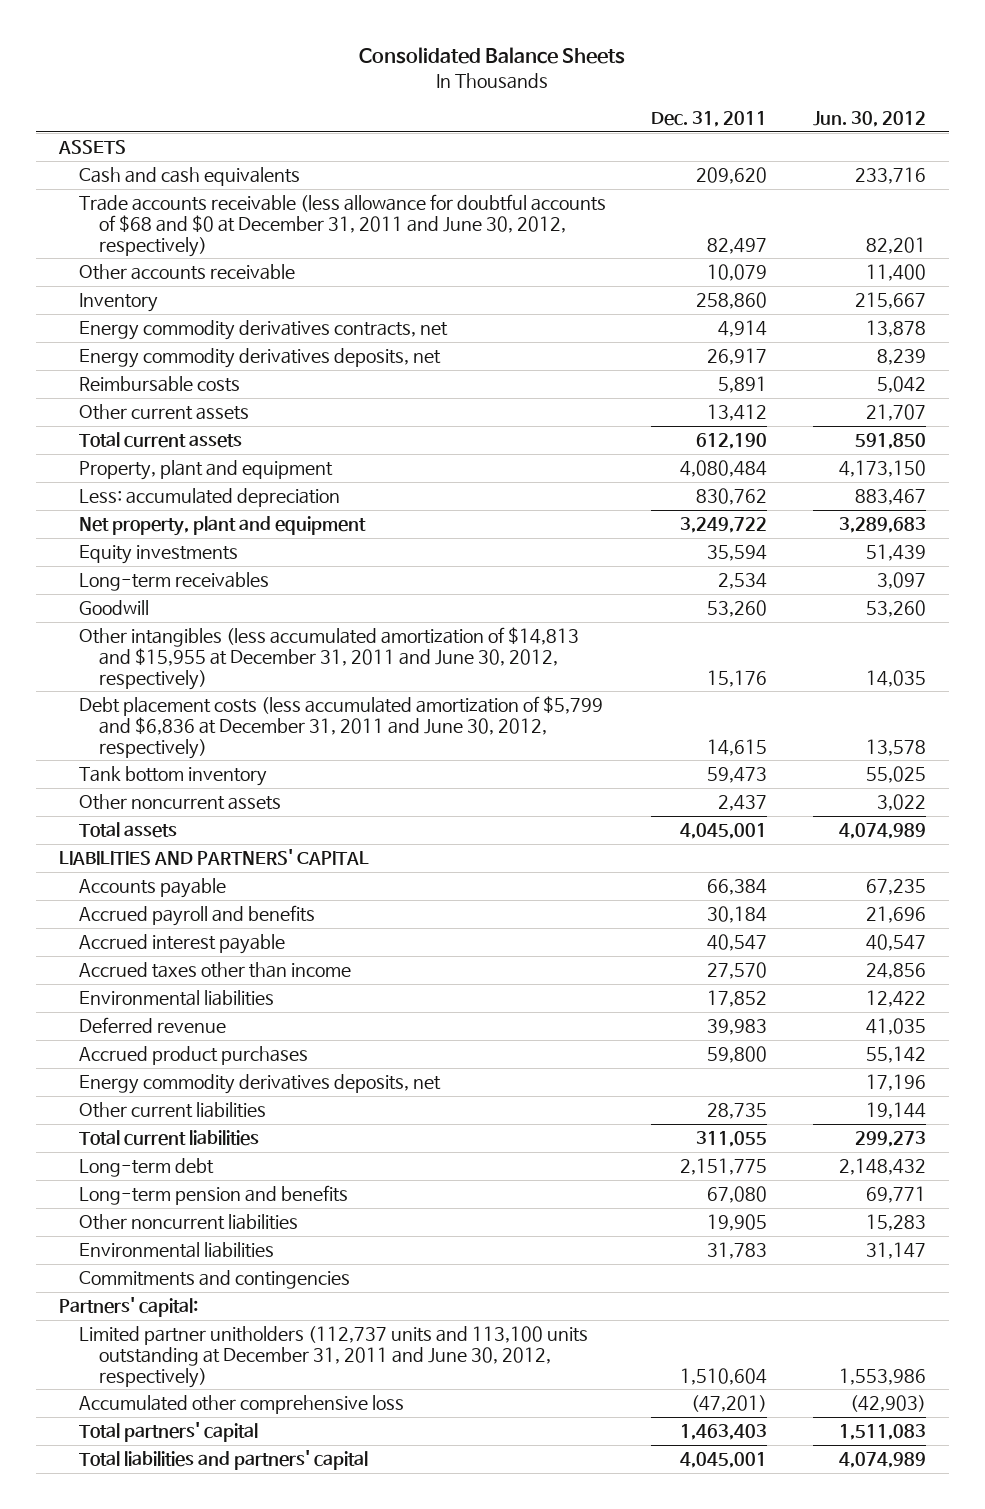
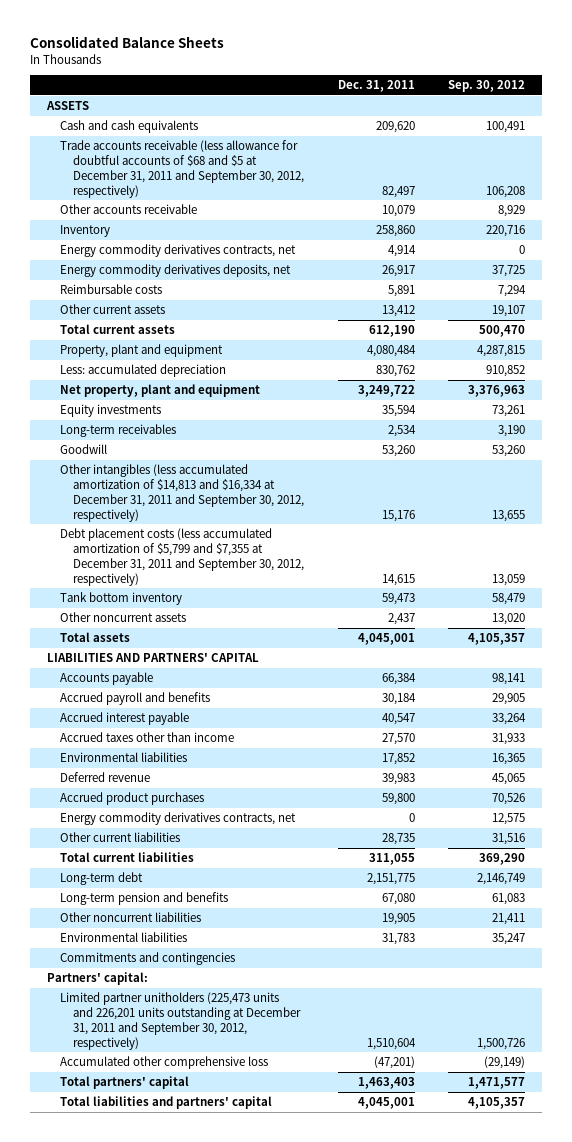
- | Dec. 31, 2011 | Jun. 30, 2012
+ | Dec. 31, 2011 | Sep. 30, 2012
- Trade accounts receivable (less allowance for doubtful accounts of $68 and $0 at December 31, 2011 and June 30, 2012, respectively) | 82,497 | 82,201
+ Trade accounts receivable (less allowance for doubtful accounts of $68 and $5 at December 31, 2011 and September 30, 2012, respectively) | 82,497 | 106,208
- Other intangibles (less accumulated amortization of $14,813 and $15,955 at December 31, 2011 and June 30, 2012, respectively) | 15,176 | 14,035
- Debt placement costs (less accumulated amortization of $5,799 and $6,836 at December 31, 2011 and June 30, 2012, respectively) | 14,615 | 13,578
+ Other intangibles (less accumulated amortization of $14,813 and $16,334 at December 31, 2011 and September 30, 2012, respectively) | 15,176 | 13,655
+ Debt placement costs (less accumulated amortization of $5,799 and $7,355 at December 31, 2011 and September 30, 2012, respectively) | 14,615 | 13,059
- Energy commodity derivatives deposits, net | | 17,196
+ Energy commodity derivatives contracts, net | 0 | 12,575
- Limited partner unitholders (112,737 units and 113,100 units outstanding at December 31, 2011 and June 30, 2012, respectively) | 1,510,604 | 1,553,986
+ Limited partner unitholders (225,473 units and 226,201 units outstanding at December 31, 2011 and September 30, 2012, respectively) | 1,510,604 | 1,500,726

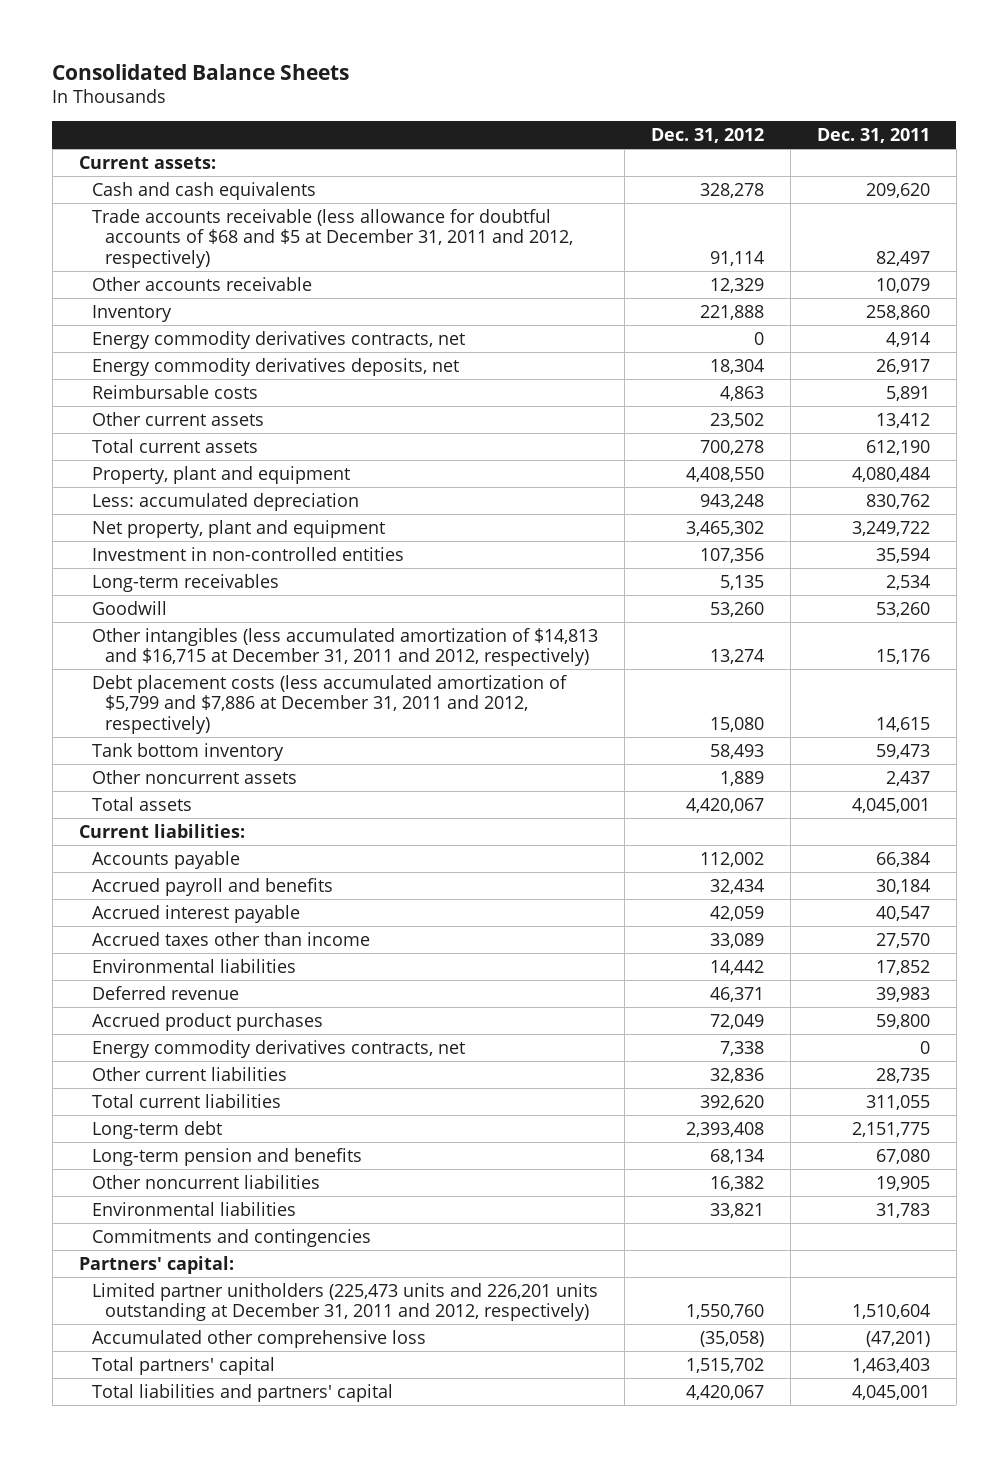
- | Dec. 31, 2011 | Sep. 30, 2012
+ | Dec. 31, 2012 | Dec. 31, 2011
- ASSETS
+ Current assets:
- Trade accounts receivable (less allowance for doubtful accounts of $68 and $5 at December 31, 2011 and September 30, 2012, respectively) | 82,497 | 106,208
+ Trade accounts receivable (less allowance for doubtful accounts of $68 and $5 at December 31, 2011 and 2012, respectively) | 91,114 | 82,497
- Equity investments | 35,594 | 73,261
+ Investment in non-controlled entities | 107,356 | 35,594
- Other intangibles (less accumulated amortization of $14,813 and $16,334 at December 31, 2011 and September 30, 2012, respectively) | 15,176 | 13,655
- Debt placement costs (less accumulated amortization of $5,799 and $7,355 at December 31, 2011 and September 30, 2012, respectively) | 14,615 | 13,059
+ Other intangibles (less accumulated amortization of $14,813 and $16,715 at December 31, 2011 and 2012, respectively) | 13,274 | 15,176
+ Debt placement costs (less accumulated amortization of $5,799 and $7,886 at December 31, 2011 and 2012, respectively) | 15,080 | 14,615
- LIABILITIES AND PARTNERS' CAPITAL
+ Current liabilities:
- Limited partner unitholders (225,473 units and 226,201 units outstanding at December 31, 2011 and September 30, 2012, respectively) | 1,510,604 | 1,500,726
+ Limited partner unitholders (225,473 units and 226,201 units outstanding at December 31, 2011 and 2012, respectively) | 1,550,760 | 1,510,604

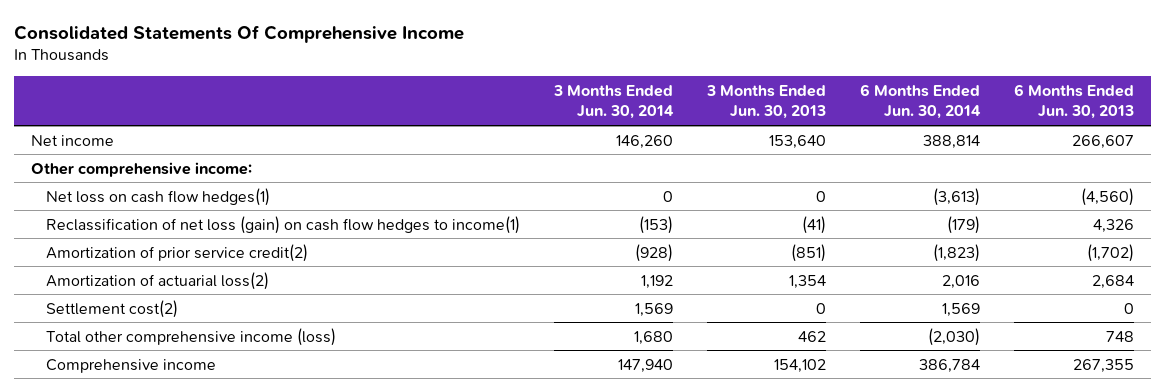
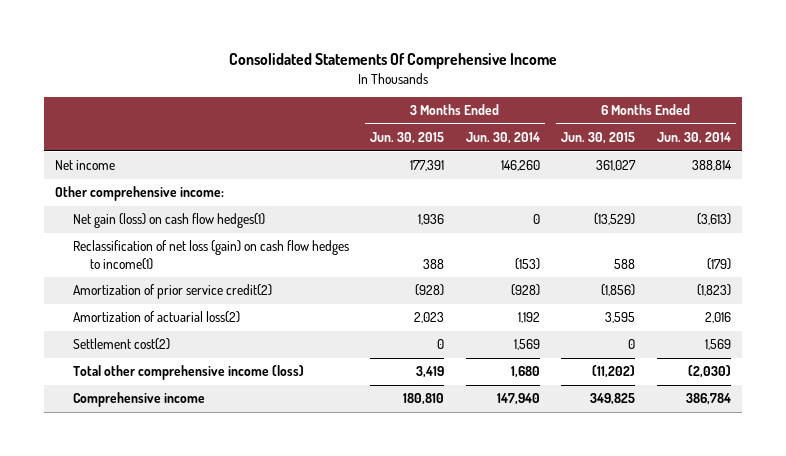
- | 3 Months Ended Jun. 30, 2014 | 3 Months Ended Jun. 30, 2013 | 6 Months Ended Jun. 30, 2014 | 6 Months Ended Jun. 30, 2013
+ | 3 Months Ended Jun. 30, 2015 | 3 Months Ended Jun. 30, 2014 | 6 Months Ended Jun. 30, 2015 | 6 Months Ended Jun. 30, 2014
- Net loss on cash flow hedges(1) | 0 | 0 | (3,613) | (4,560)
+ Net gain (loss) on cash flow hedges(1) | 1,936 | 0 | (13,529) | (3,613)

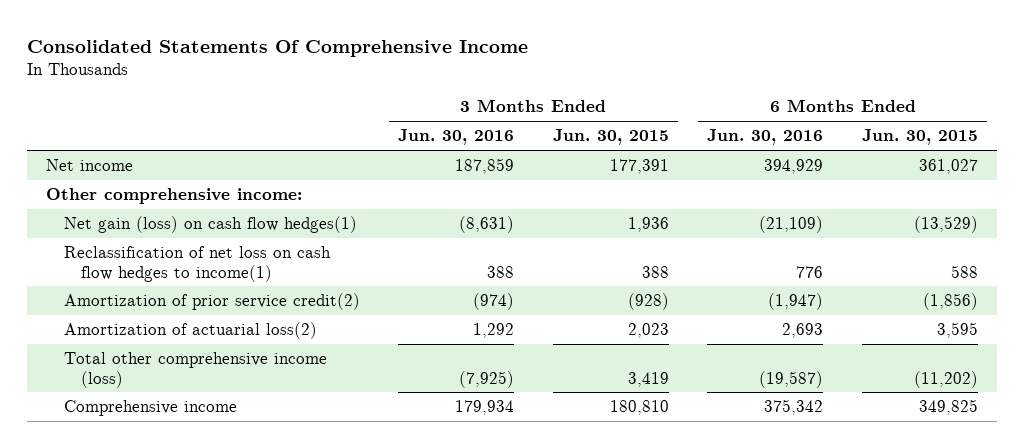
- | 3 Months Ended Jun. 30, 2015 | 3 Months Ended Jun. 30, 2014 | 6 Months Ended Jun. 30, 2015 | 6 Months Ended Jun. 30, 2014
+ | 3 Months Ended Jun. 30, 2016 | 3 Months Ended Jun. 30, 2015 | 6 Months Ended Jun. 30, 2016 | 6 Months Ended Jun. 30, 2015
- Reclassification of net loss (gain) on cash flow hedges to income(1) | 388 | (153) | 588 | (179)
+ Reclassification of net loss on cash flow hedges to income(1) | 388 | 388 | 776 | 588
- Settlement cost(2) | 0 | 1,569 | 0 | 1,569

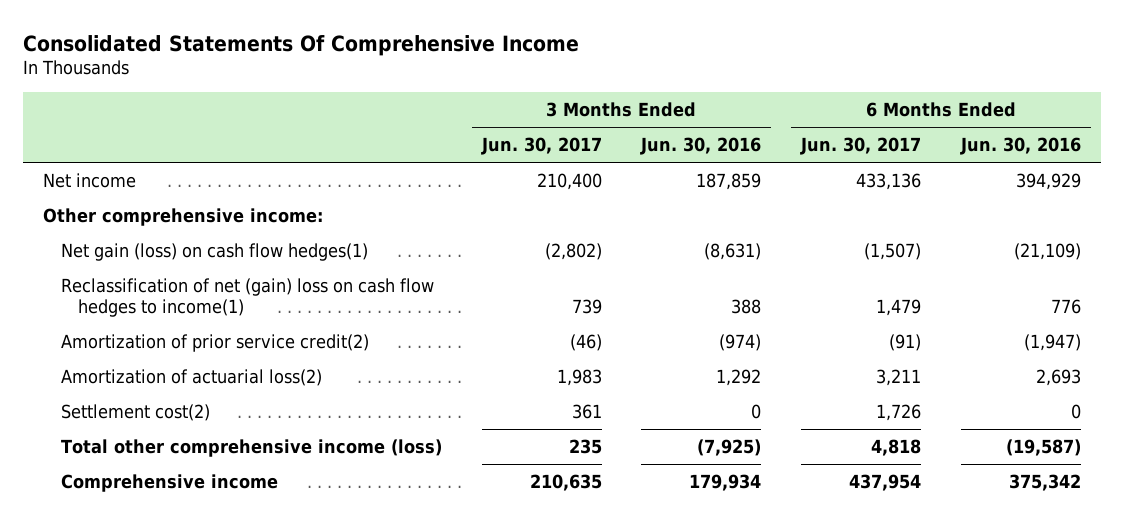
- | 3 Months Ended Jun. 30, 2016 | 3 Months Ended Jun. 30, 2015 | 6 Months Ended Jun. 30, 2016 | 6 Months Ended Jun. 30, 2015
+ | 3 Months Ended Jun. 30, 2017 | 3 Months Ended Jun. 30, 2016 | 6 Months Ended Jun. 30, 2017 | 6 Months Ended Jun. 30, 2016
- Reclassification of net loss on cash flow hedges to income(1) | 388 | 388 | 776 | 588
+ Reclassification of net (gain) loss on cash flow hedges to income(1) | 739 | 388 | 1,479 | 776
+ Settlement cost(2) | 361 | 0 | 1,726 | 0

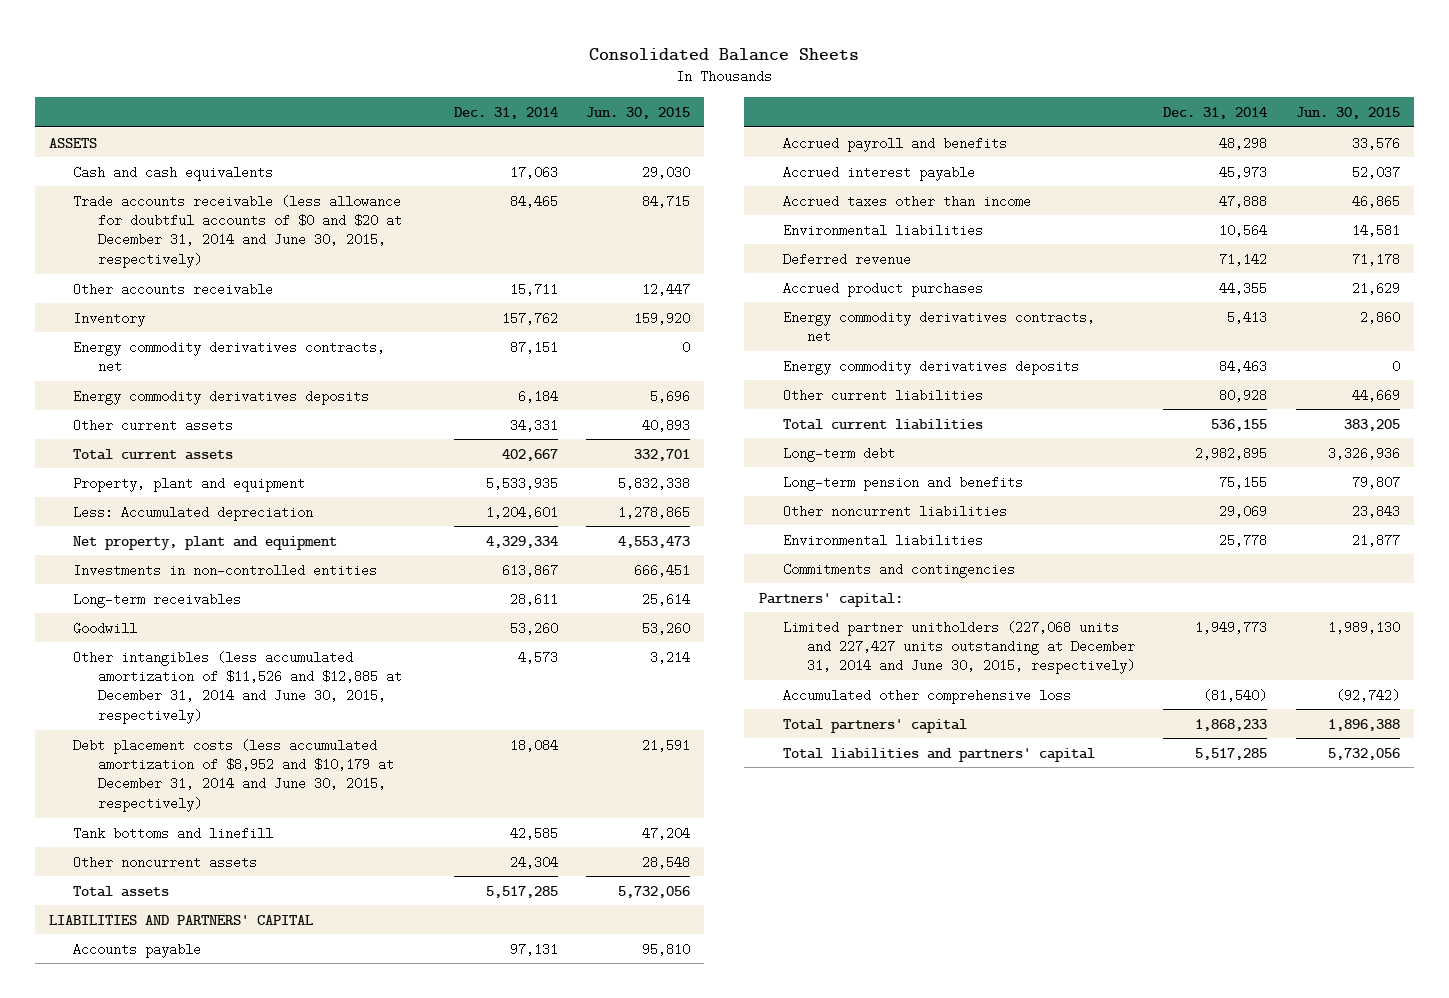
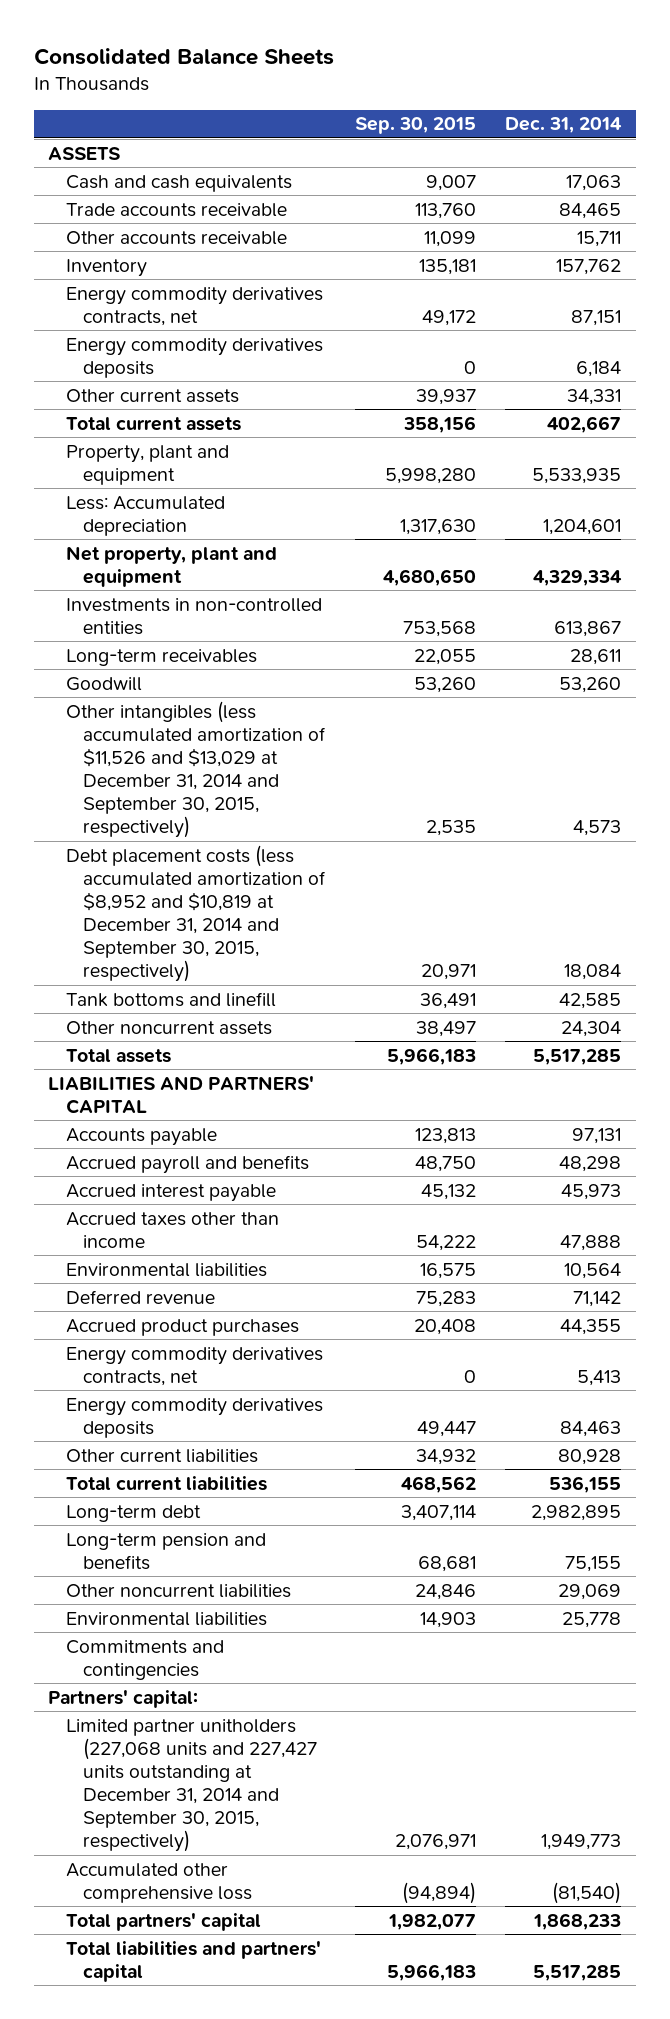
- | Dec. 31, 2014 | Jun. 30, 2015
+ | Sep. 30, 2015 | Dec. 31, 2014
- Trade accounts receivable (less allowance for doubtful accounts of $0 and $20 at December 31, 2014 and June 30, 2015, respectively) | 84,465 | 84,715
+ Trade accounts receivable | 113,760 | 84,465
- Other intangibles (less accumulated amortization of $11,526 and $12,885 at December 31, 2014 and June 30, 2015, respectively) | 4,573 | 3,214
- Debt placement costs (less accumulated amortization of $8,952 and $10,179 at December 31, 2014 and June 30, 2015, respectively) | 18,084 | 21,591
+ Other intangibles (less accumulated amortization of $11,526 and $13,029 at December 31, 2014 and September 30, 2015, respectively) | 2,535 | 4,573
+ Debt placement costs (less accumulated amortization of $8,952 and $10,819 at December 31, 2014 and September 30, 2015, respectively) | 20,971 | 18,084
- Limited partner unitholders (227,068 units and 227,427 units outstanding at December 31, 2014 and June 30, 2015, respectively) | 1,949,773 | 1,989,130
+ Limited partner unitholders (227,068 units and 227,427 units outstanding at December 31, 2014 and September 30, 2015, respectively) | 2,076,971 | 1,949,773

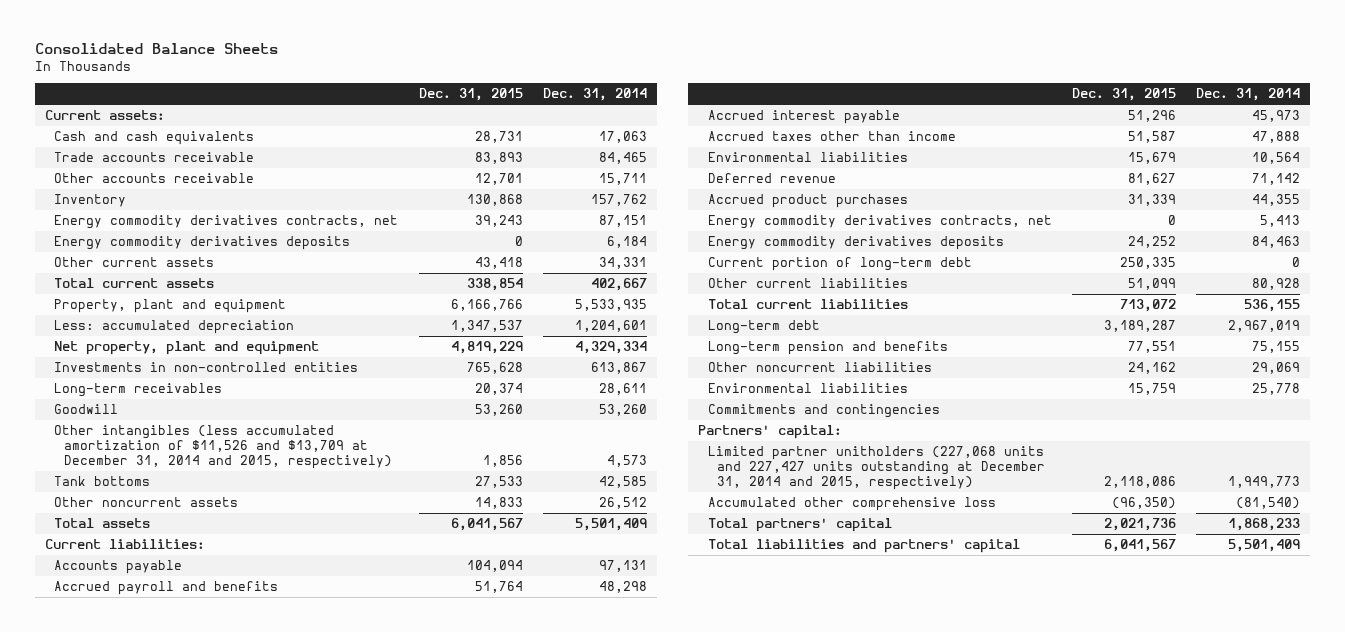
- | Sep. 30, 2015 | Dec. 31, 2014
+ | Dec. 31, 2015 | Dec. 31, 2014
- ASSETS
+ Current assets:
- Less: Accumulated depreciation | 1,317,630 | 1,204,601
+ Less: accumulated depreciation | 1,347,537 | 1,204,601
- Other intangibles (less accumulated amortization of $11,526 and $13,029 at December 31, 2014 and September 30, 2015, respectively) | 2,535 | 4,573
- Debt placement costs (less accumulated amortization of $8,952 and $10,819 at December 31, 2014 and September 30, 2015, respectively) | 20,971 | 18,084
- Tank bottoms and linefill | 36,491 | 42,585
- Other noncurrent assets | 38,497 | 24,304
- Total assets | 5,966,183 | 5,517,285
- LIABILITIES AND PARTNERS' CAPITAL
+ Other intangibles (less accumulated amortization of $11,526 and $13,709 at December 31, 2014 and 2015, respectively) | 1,856 | 4,573
+ Tank bottoms | 27,533 | 42,585
+ Other noncurrent assets | 14,833 | 26,512
+ Total assets | 6,041,567 | 5,501,409
+ Current liabilities:
+ Current portion of long-term debt | 250,335 | 0
- Long-term debt | 3,407,114 | 2,982,895
+ Long-term debt | 3,189,287 | 2,967,019
- Limited partner unitholders (227,068 units and 227,427 units outstanding at December 31, 2014 and September 30, 2015, respectively) | 2,076,971 | 1,949,773
+ Limited partner unitholders (227,068 units and 227,427 units outstanding at December 31, 2014 and 2015, respectively) | 2,118,086 | 1,949,773
- Total liabilities and partners' capital | 5,966,183 | 5,517,285
+ Total liabilities and partners' capital | 6,041,567 | 5,501,409

